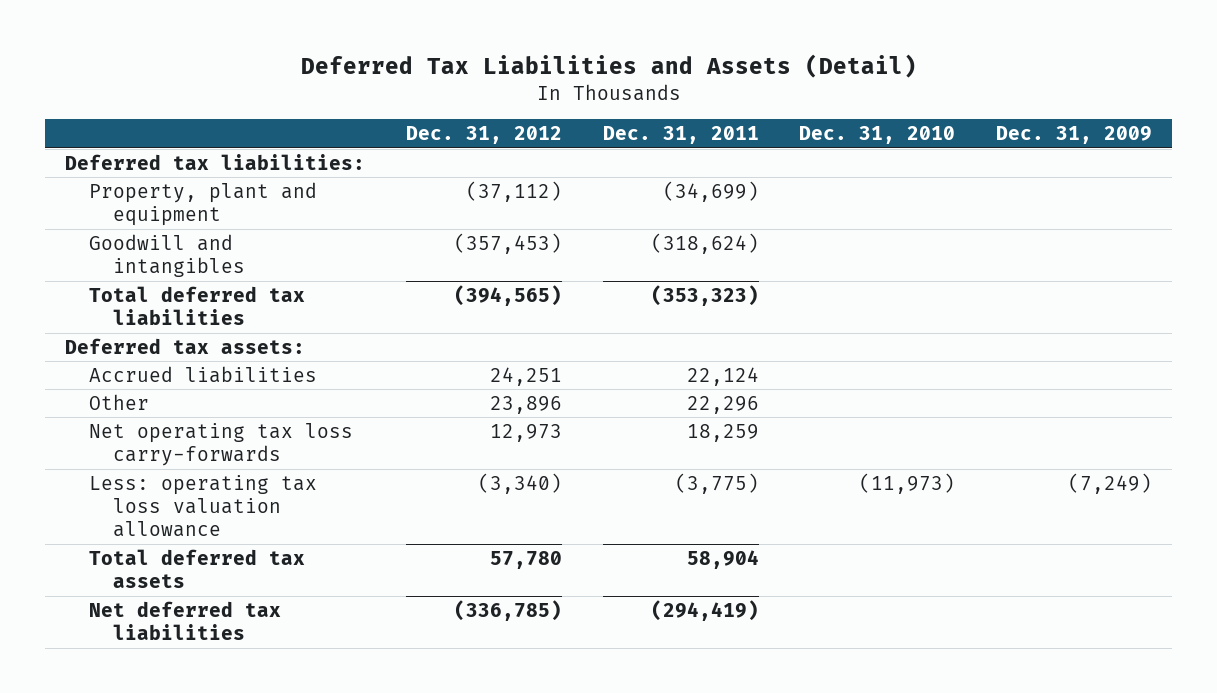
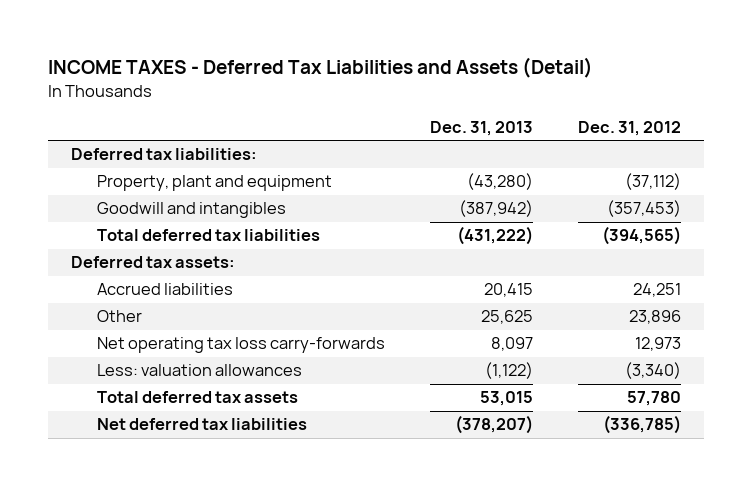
- Deferred Tax Liabilities and Assets (Detail)
+ INCOME TAXES - Deferred Tax Liabilities and Assets (Detail)
- | Dec. 31, 2012 | Dec. 31, 2011 | Dec. 31, 2010 | Dec. 31, 2009
+ | Dec. 31, 2013 | Dec. 31, 2012
- Less: operating tax loss valuation allowance | (3,340) | (3,775) | (11,973) | (7,249)
+ Less: valuation allowances | (1,122) | (3,340)

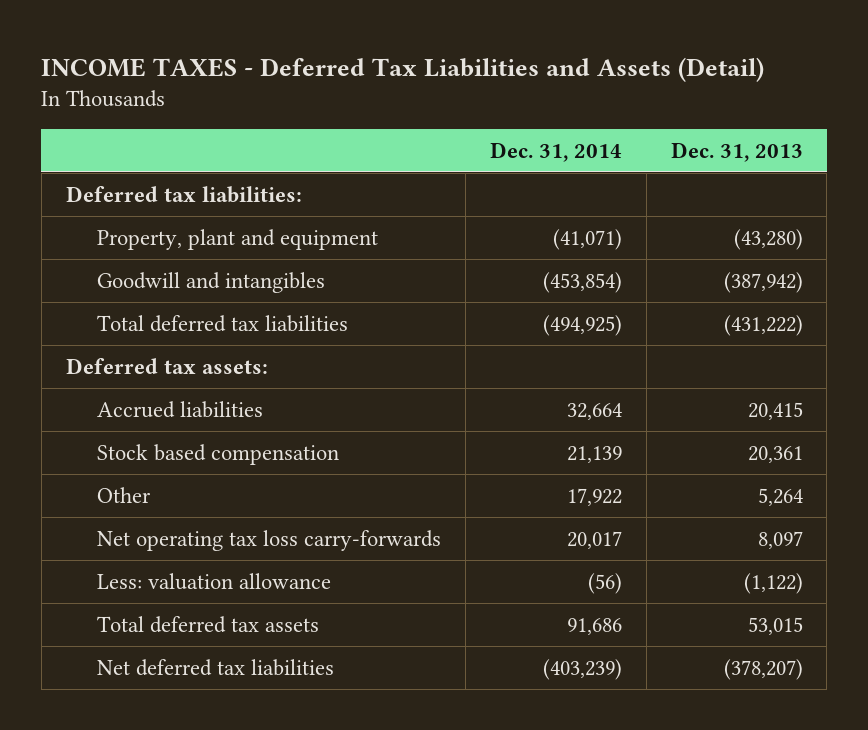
- | Dec. 31, 2013 | Dec. 31, 2012
+ | Dec. 31, 2014 | Dec. 31, 2013
- Other | 25,625 | 23,896
+ Stock based compensation | 21,139 | 20,361
+ Other | 17,922 | 5,264
- Less: valuation allowances | (1,122) | (3,340)
+ Less: valuation allowance | (56) | (1,122)

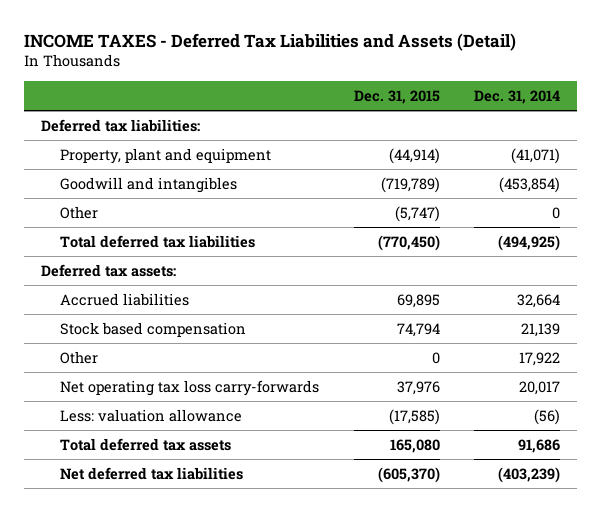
- | Dec. 31, 2014 | Dec. 31, 2013
+ | Dec. 31, 2015 | Dec. 31, 2014
+ Other | (5,747) | 0

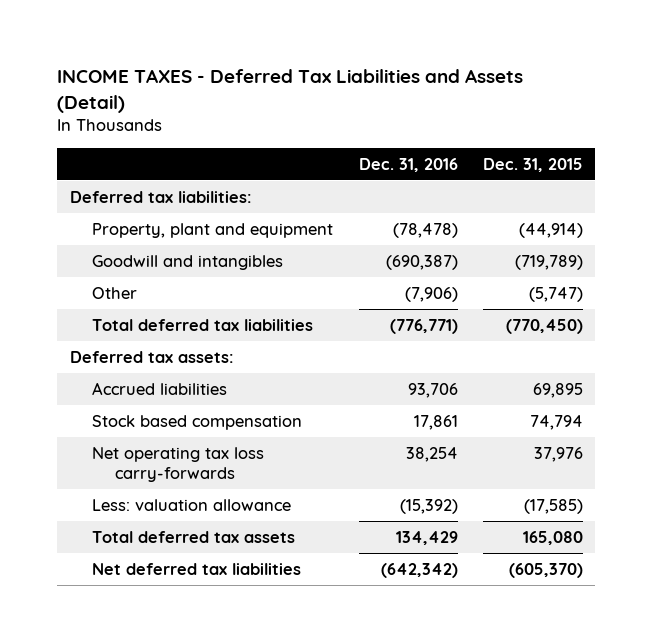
- | Dec. 31, 2015 | Dec. 31, 2014
+ | Dec. 31, 2016 | Dec. 31, 2015
- Other | 0 | 17,922

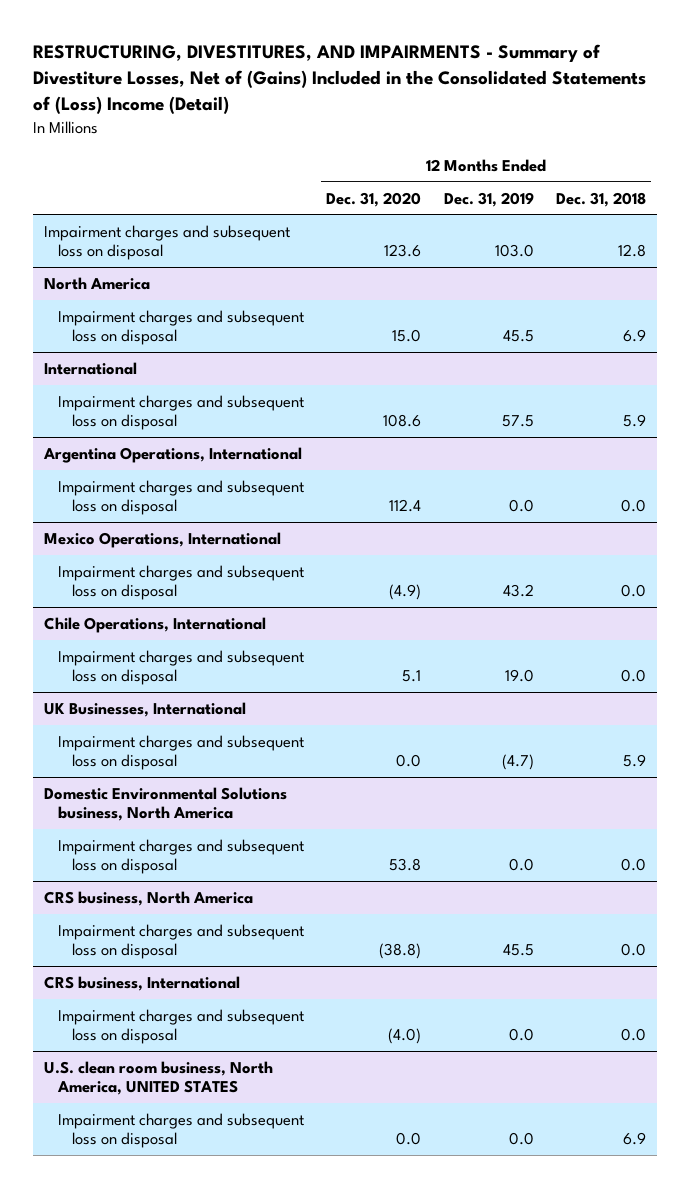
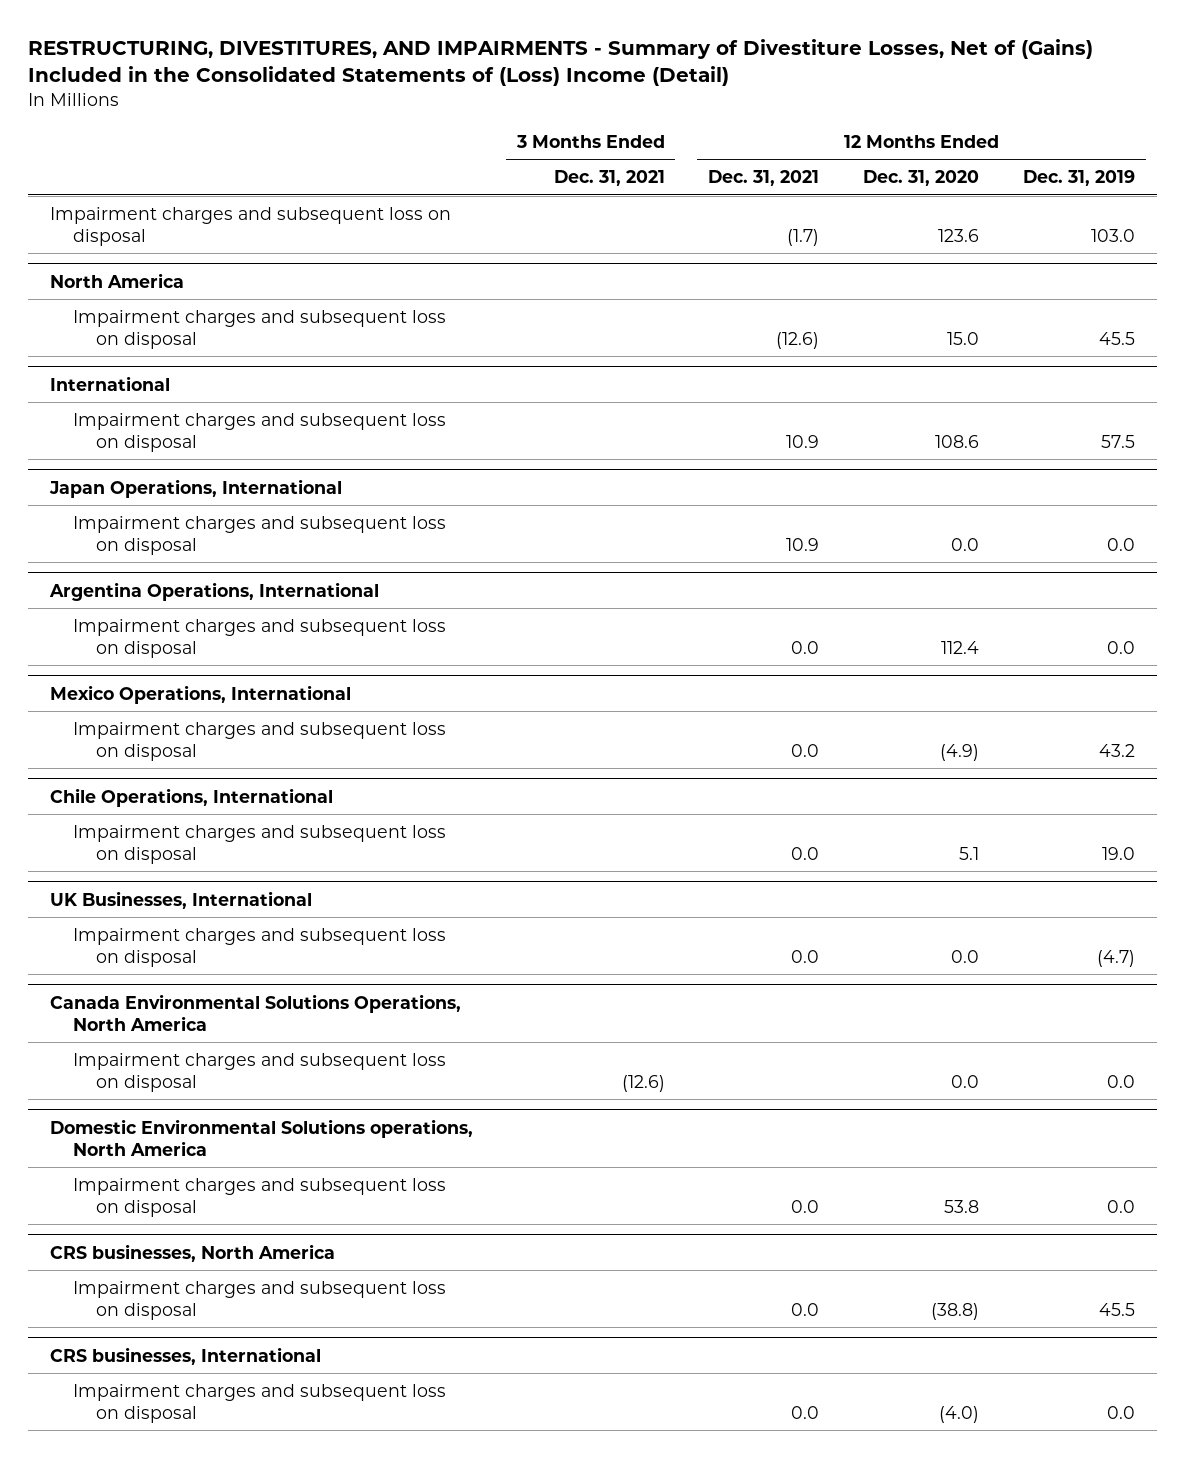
- | 12 Months Ended Dec. 31, 2020 | 12 Months Ended Dec. 31, 2019 | 12 Months Ended Dec. 31, 2018
+ | 3 Months Ended Dec. 31, 2021 | 12 Months Ended Dec. 31, 2021 | 12 Months Ended Dec. 31, 2020 | 12 Months Ended Dec. 31, 2019
+ Japan Operations, International
+ Impairment charges and subsequent loss on disposal | | 10.9 | 0.0 | 0.0
- Domestic Environmental Solutions business, North America
+ Canada Environmental Solutions Operations, North America
+ Impairment charges and subsequent loss on disposal | (12.6) | | 0.0 | 0.0
+ Domestic Environmental Solutions operations, North America
- CRS business, North America
+ CRS businesses, North America
- CRS business, International
+ CRS businesses, International
- U.S. clean room business, North America, UNITED STATES
- Impairment charges and subsequent loss on disposal | 0.0 | 0.0 | 6.9

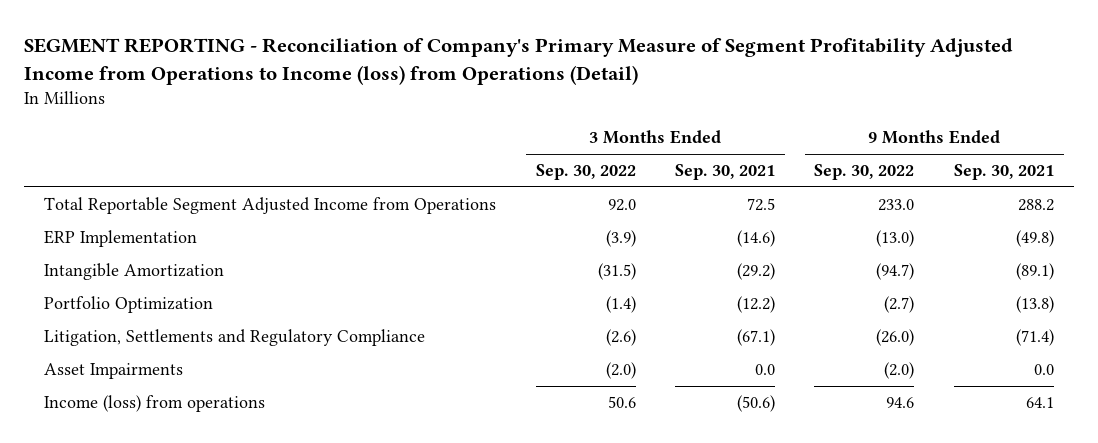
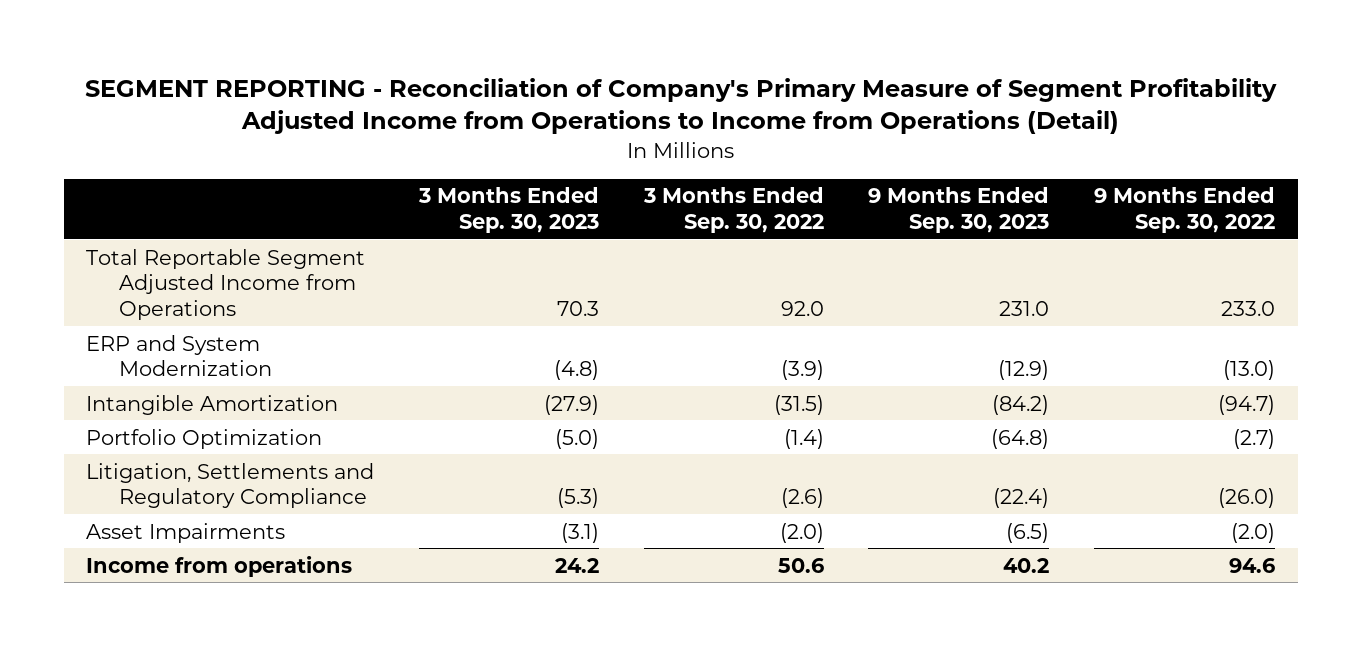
- SEGMENT REPORTING - Reconciliation of Company's Primary Measure of Segment Profitability Adjusted Income from Operations to Income (loss) from Operations (Detail)
+ SEGMENT REPORTING - Reconciliation of Company's Primary Measure of Segment Profitability Adjusted Income from Operations to Income from Operations (Detail)
- | 3 Months Ended Sep. 30, 2022 | 3 Months Ended Sep. 30, 2021 | 9 Months Ended Sep. 30, 2022 | 9 Months Ended Sep. 30, 2021
+ | 3 Months Ended Sep. 30, 2023 | 3 Months Ended Sep. 30, 2022 | 9 Months Ended Sep. 30, 2023 | 9 Months Ended Sep. 30, 2022
- ERP Implementation | (3.9) | (14.6) | (13.0) | (49.8)
+ ERP and System Modernization | (4.8) | (3.9) | (12.9) | (13.0)
- Income (loss) from operations | 50.6 | (50.6) | 94.6 | 64.1
+ Income from operations | 24.2 | 50.6 | 40.2 | 94.6

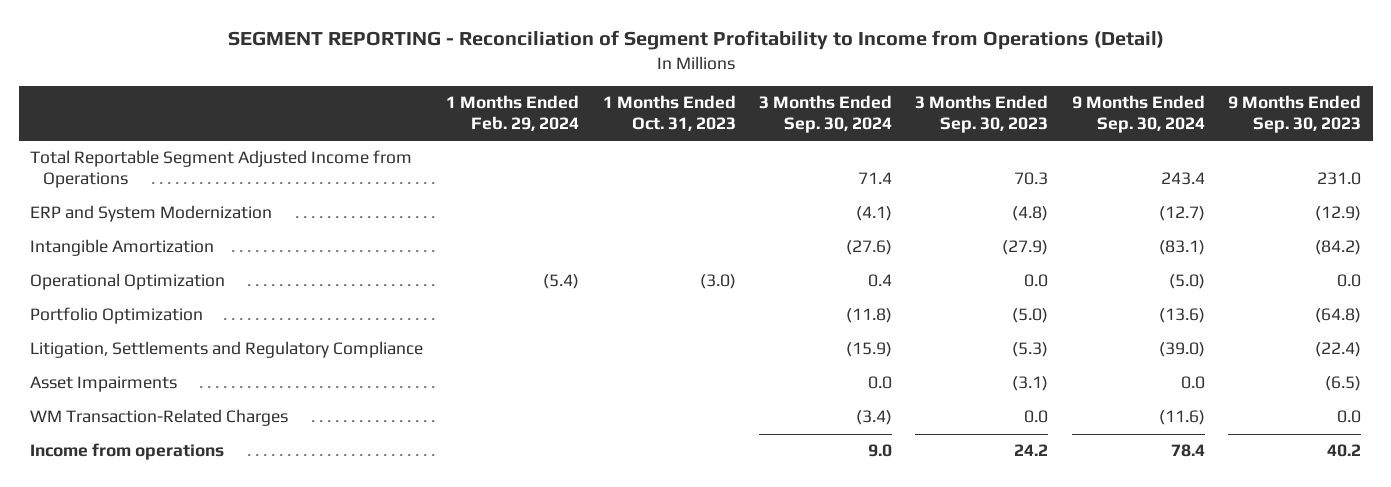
- SEGMENT REPORTING - Reconciliation of Company's Primary Measure of Segment Profitability Adjusted Income from Operations to Income from Operations (Detail)
+ SEGMENT REPORTING - Reconciliation of Segment Profitability to Income from Operations (Detail)
- | 3 Months Ended Sep. 30, 2023 | 3 Months Ended Sep. 30, 2022 | 9 Months Ended Sep. 30, 2023 | 9 Months Ended Sep. 30, 2022
+ | 1 Months Ended Feb. 29, 2024 | 1 Months Ended Oct. 31, 2023 | 3 Months Ended Sep. 30, 2024 | 3 Months Ended Sep. 30, 2023 | 9 Months Ended Sep. 30, 2024 | 9 Months Ended Sep. 30, 2023
+ Operational Optimization | (5.4) | (3.0) | 0.4 | 0.0 | (5.0) | 0.0
+ WM Transaction-Related Charges | | | (3.4) | 0.0 | (11.6) | 0.0

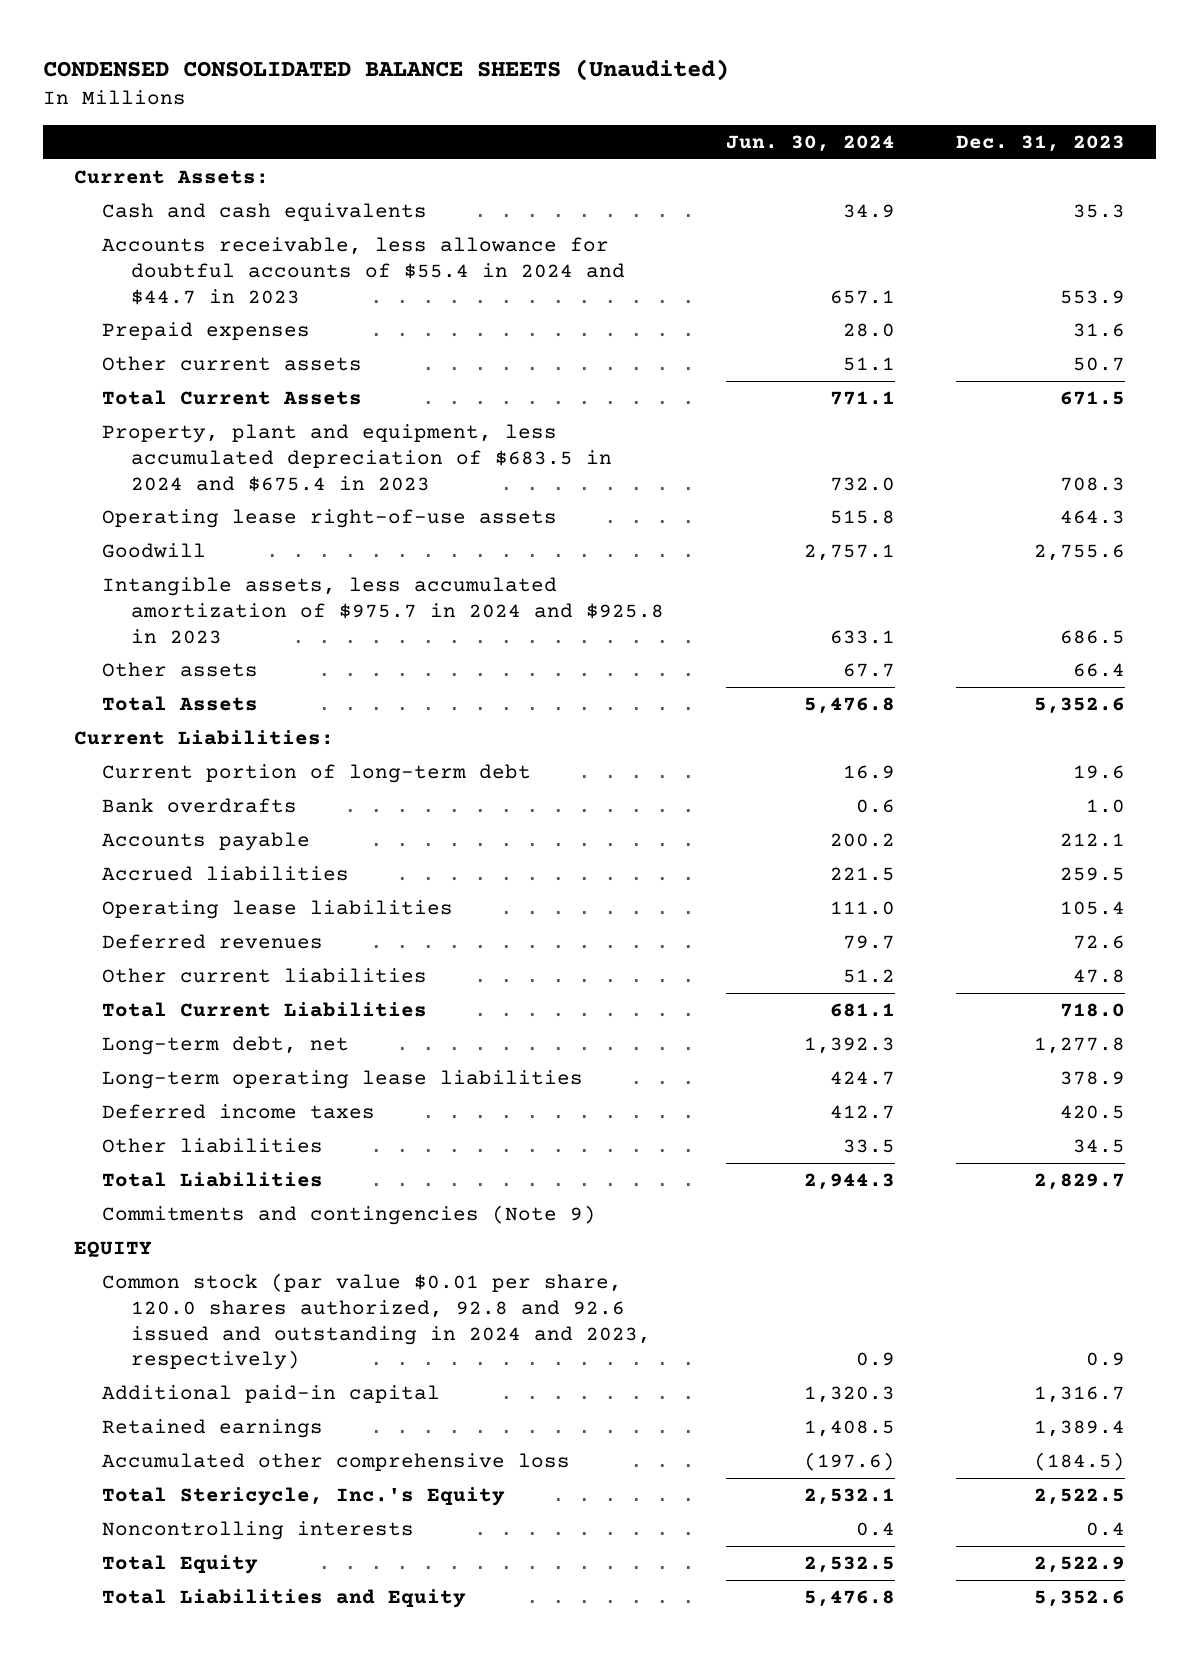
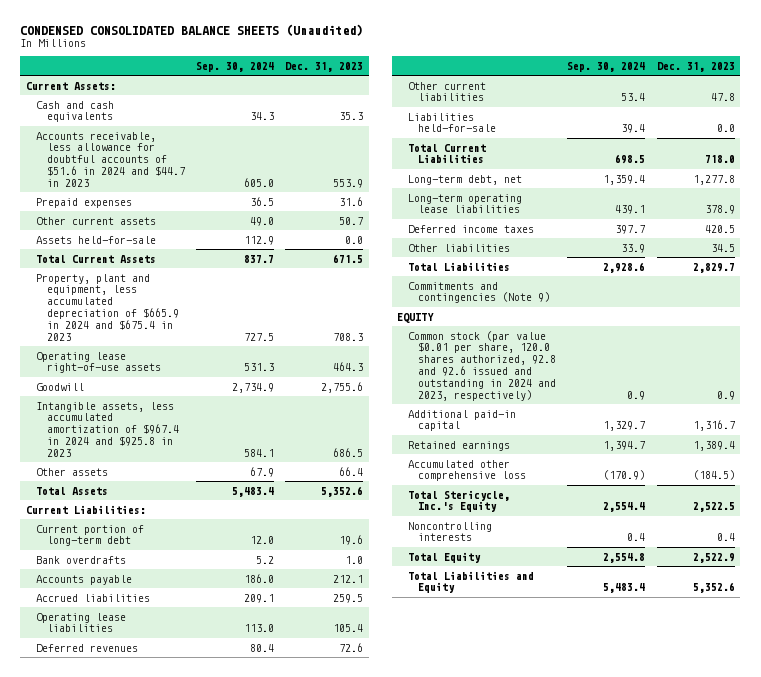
- | Jun. 30, 2024 | Dec. 31, 2023
+ | Sep. 30, 2024 | Dec. 31, 2023
- Accounts receivable, less allowance for doubtful accounts of $55.4 in 2024 and $44.7 in 2023 | 657.1 | 553.9
+ Accounts receivable, less allowance for doubtful accounts of $51.6 in 2024 and $44.7 in 2023 | 605.0 | 553.9
+ Assets held-for-sale | 112.9 | 0.0
- Property, plant and equipment, less accumulated depreciation of $683.5 in 2024 and $675.4 in 2023 | 732.0 | 708.3
+ Property, plant and equipment, less accumulated depreciation of $665.9 in 2024 and $675.4 in 2023 | 727.5 | 708.3
- Intangible assets, less accumulated amortization of $975.7 in 2024 and $925.8 in 2023 | 633.1 | 686.5
+ Intangible assets, less accumulated amortization of $967.4 in 2024 and $925.8 in 2023 | 584.1 | 686.5
+ Liabilities held-for-sale | 39.4 | 0.0

